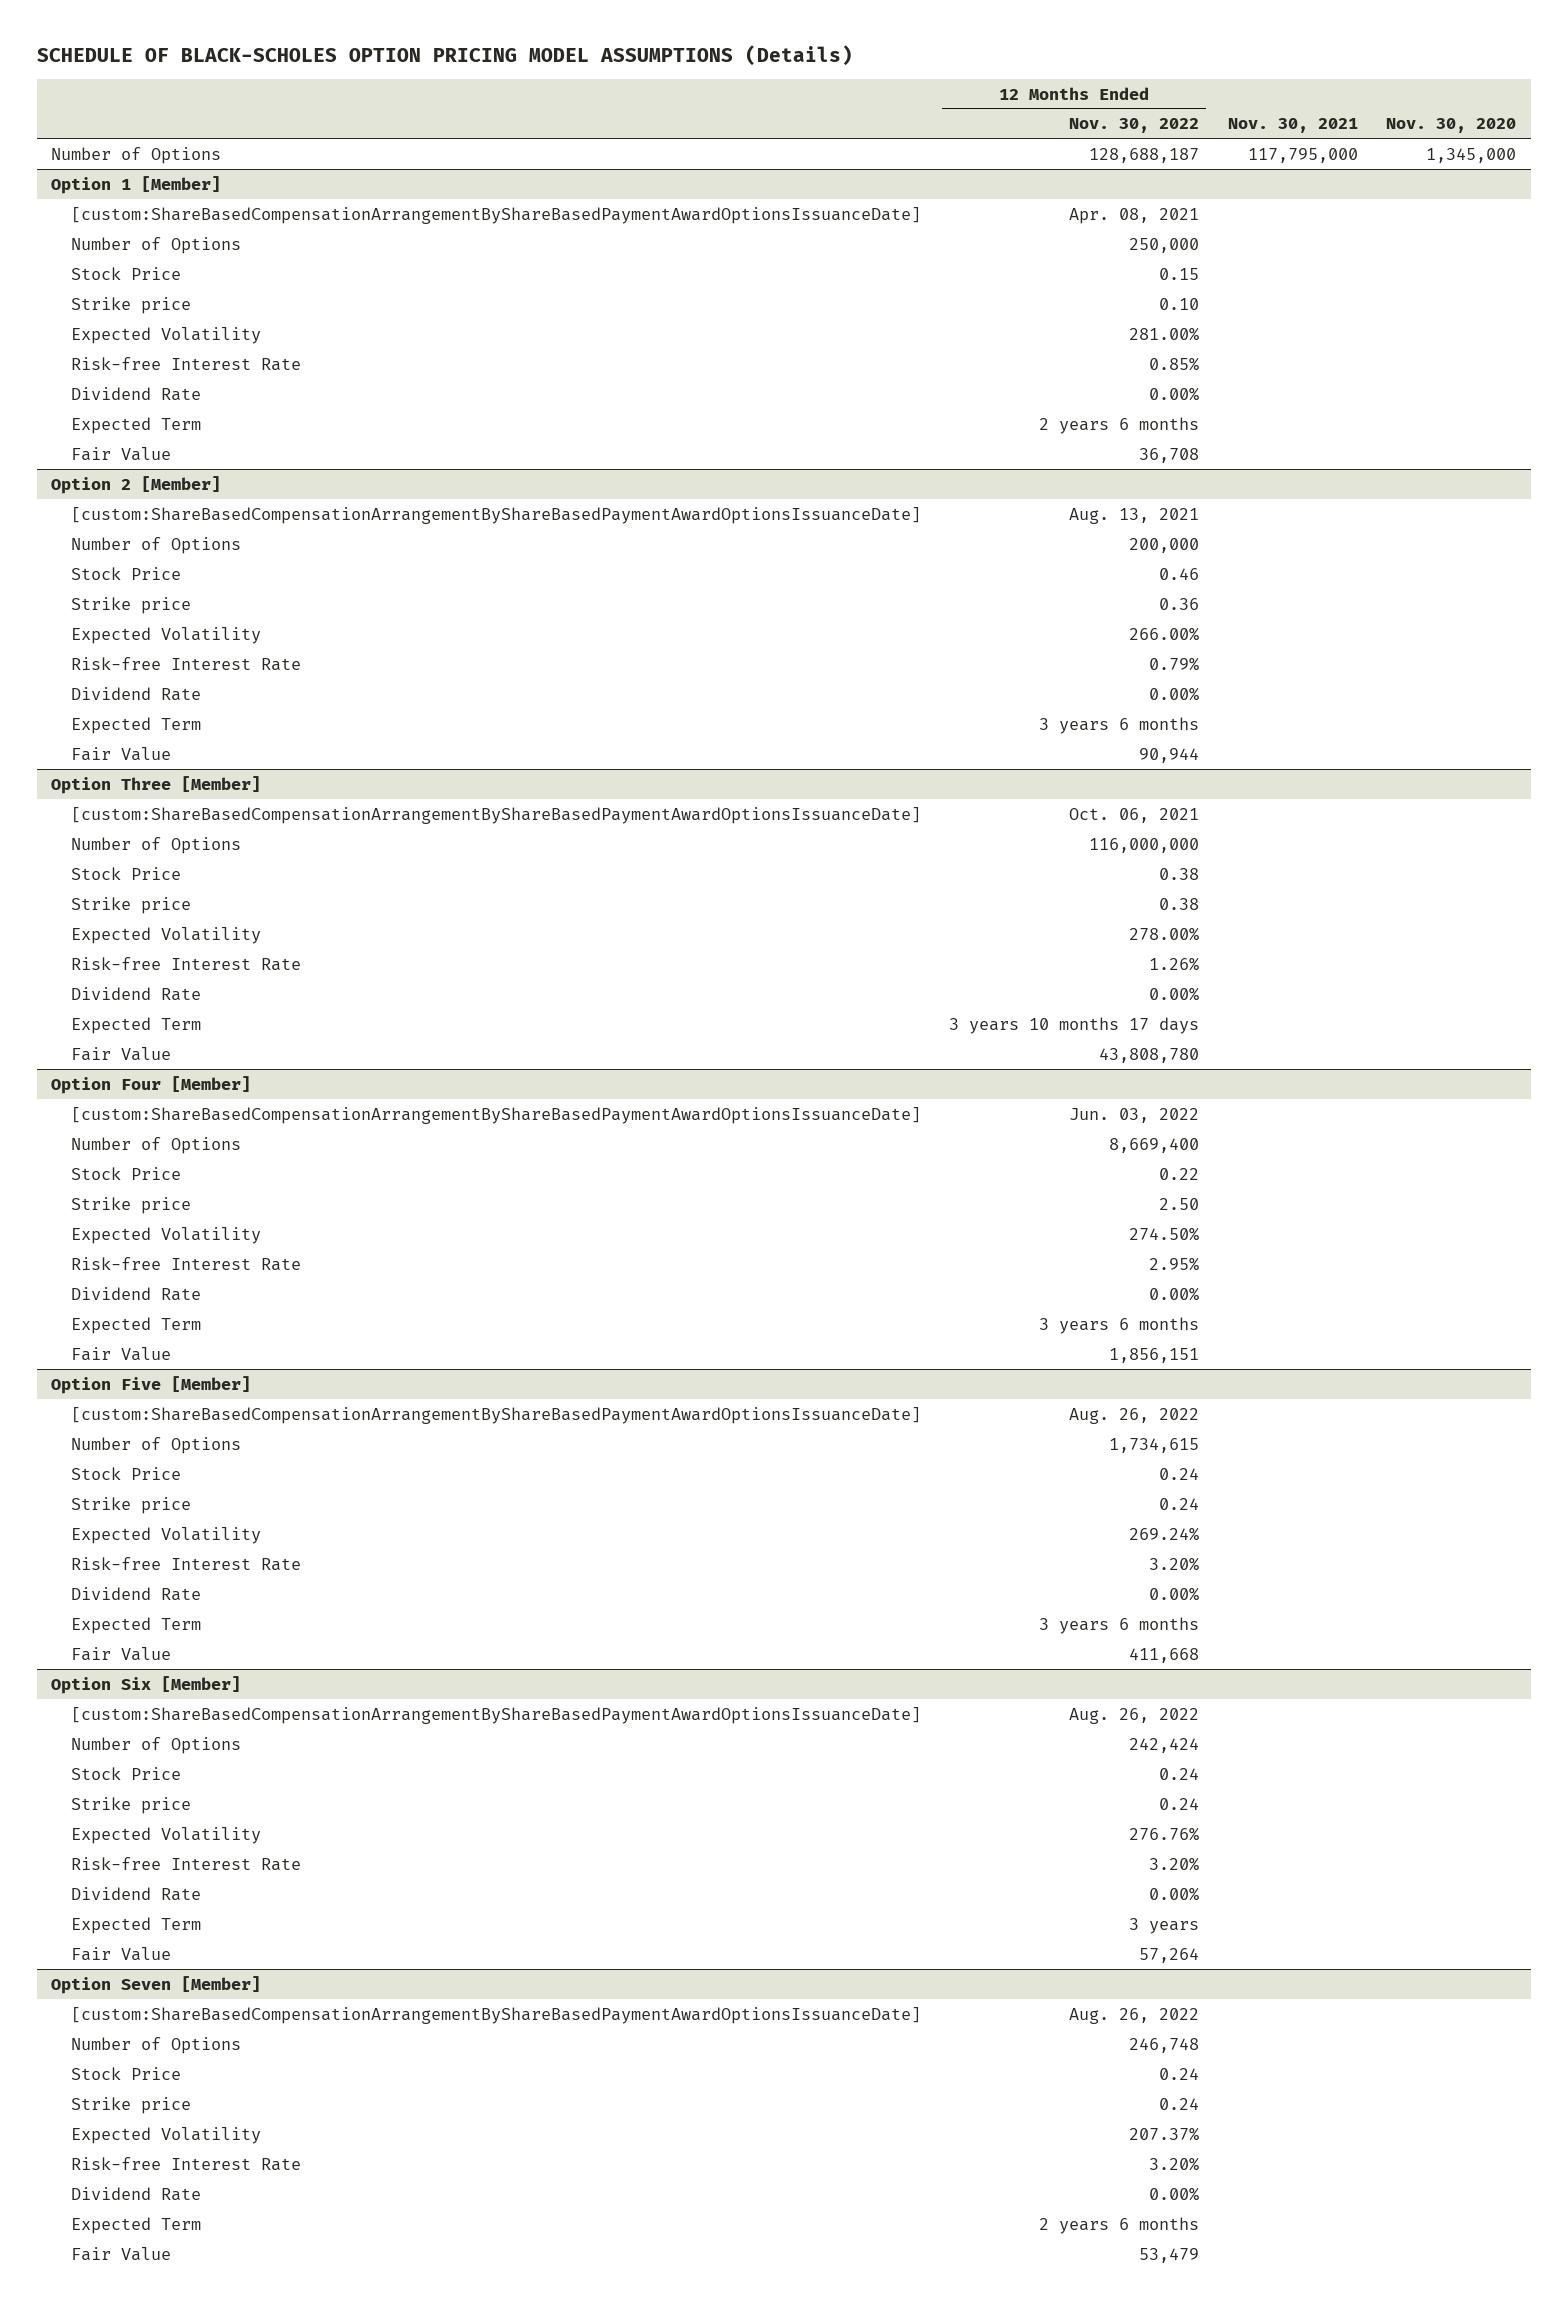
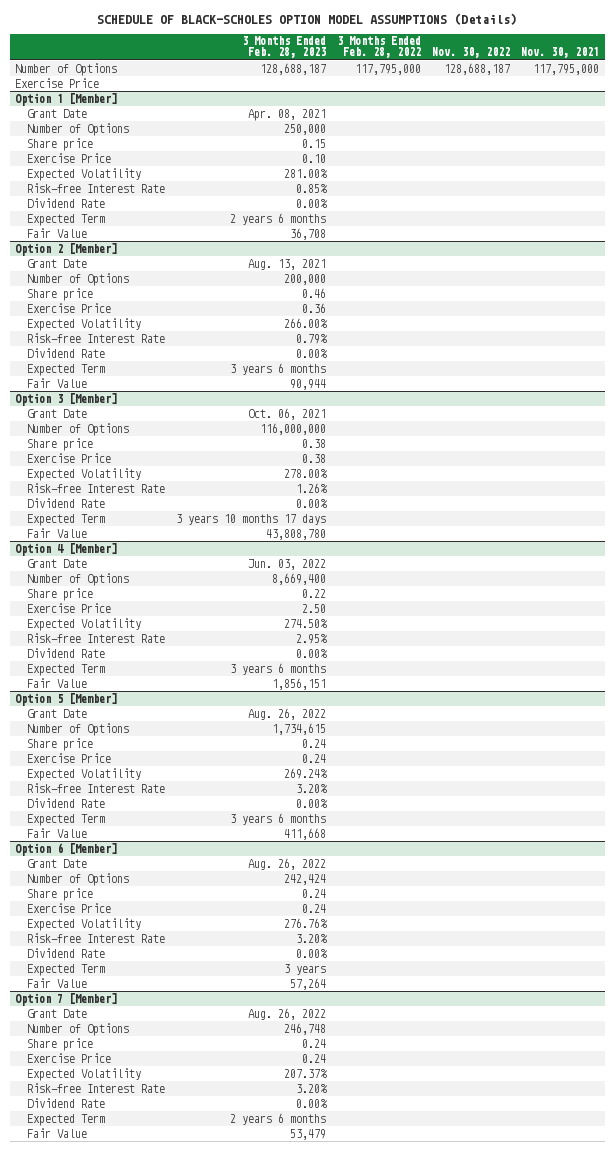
- SCHEDULE OF BLACK-SCHOLES OPTION PRICING MODEL ASSUMPTIONS (Details)
+ SCHEDULE OF BLACK-SCHOLES OPTION MODEL ASSUMPTIONS (Details)
- | 12 Months Ended Nov. 30, 2022 | Nov. 30, 2021 | Nov. 30, 2020
+ | 3 Months Ended Feb. 28, 2023 | 3 Months Ended Feb. 28, 2022 | Nov. 30, 2022 | Nov. 30, 2021
+ Exercise Price
@ Option 1 [Member]
- [custom:ShareBasedCompensationArrangementByShareBasedPaymentAwardOptionsIssuanceDate] | Apr. 08, 2021 | |
+ Grant Date | Apr. 08, 2021 | | |
- Stock Price | 0.15 | |
- Strike price | 0.10 | |
+ Share price | 0.15 | | |
+ Exercise Price | 0.10 | | |
@ Option 2 [Member]
- [custom:ShareBasedCompensationArrangementByShareBasedPaymentAwardOptionsIssuanceDate] | Aug. 13, 2021 | |
+ Grant Date | Aug. 13, 2021 | | |
- Stock Price | 0.46 | |
- Strike price | 0.36 | |
+ Share price | 0.46 | | |
+ Exercise Price | 0.36 | | |
- Option Three [Member]
- [custom:ShareBasedCompensationArrangementByShareBasedPaymentAwardOptionsIssuanceDate] | Oct. 06, 2021 | |
+ Option 3 [Member]
+ Grant Date | Oct. 06, 2021 | | |
- Stock Price | 0.38 | |
- Strike price | 0.38 | |
+ Share price | 0.38 | | |
+ Exercise Price | 0.38 | | |
- Option Four [Member]
- [custom:ShareBasedCompensationArrangementByShareBasedPaymentAwardOptionsIssuanceDate] | Jun. 03, 2022 | |
+ Option 4 [Member]
+ Grant Date | Jun. 03, 2022 | | |
- Stock Price | 0.22 | |
- Strike price | 2.50 | |
+ Share price | 0.22 | | |
+ Exercise Price | 2.50 | | |
- Option Five [Member]
- [custom:ShareBasedCompensationArrangementByShareBasedPaymentAwardOptionsIssuanceDate] | Aug. 26, 2022 | |
+ Option 5 [Member]
+ Grant Date | Aug. 26, 2022 | | |
- Stock Price | 0.24 | |
- Strike price | 0.24 | |
+ Share price | 0.24 | | |
+ Exercise Price | 0.24 | | |
- Option Six [Member]
- [custom:ShareBasedCompensationArrangementByShareBasedPaymentAwardOptionsIssuanceDate] | Aug. 26, 2022 | |
+ Option 6 [Member]
+ Grant Date | Aug. 26, 2022 | | |
- Stock Price | 0.24 | |
- Strike price | 0.24 | |
+ Share price | 0.24 | | |
+ Exercise Price | 0.24 | | |
- Option Seven [Member]
- [custom:ShareBasedCompensationArrangementByShareBasedPaymentAwardOptionsIssuanceDate] | Aug. 26, 2022 | |
+ Option 7 [Member]
+ Grant Date | Aug. 26, 2022 | | |
- Stock Price | 0.24 | |
- Strike price | 0.24 | |
+ Share price | 0.24 | | |
+ Exercise Price | 0.24 | | |

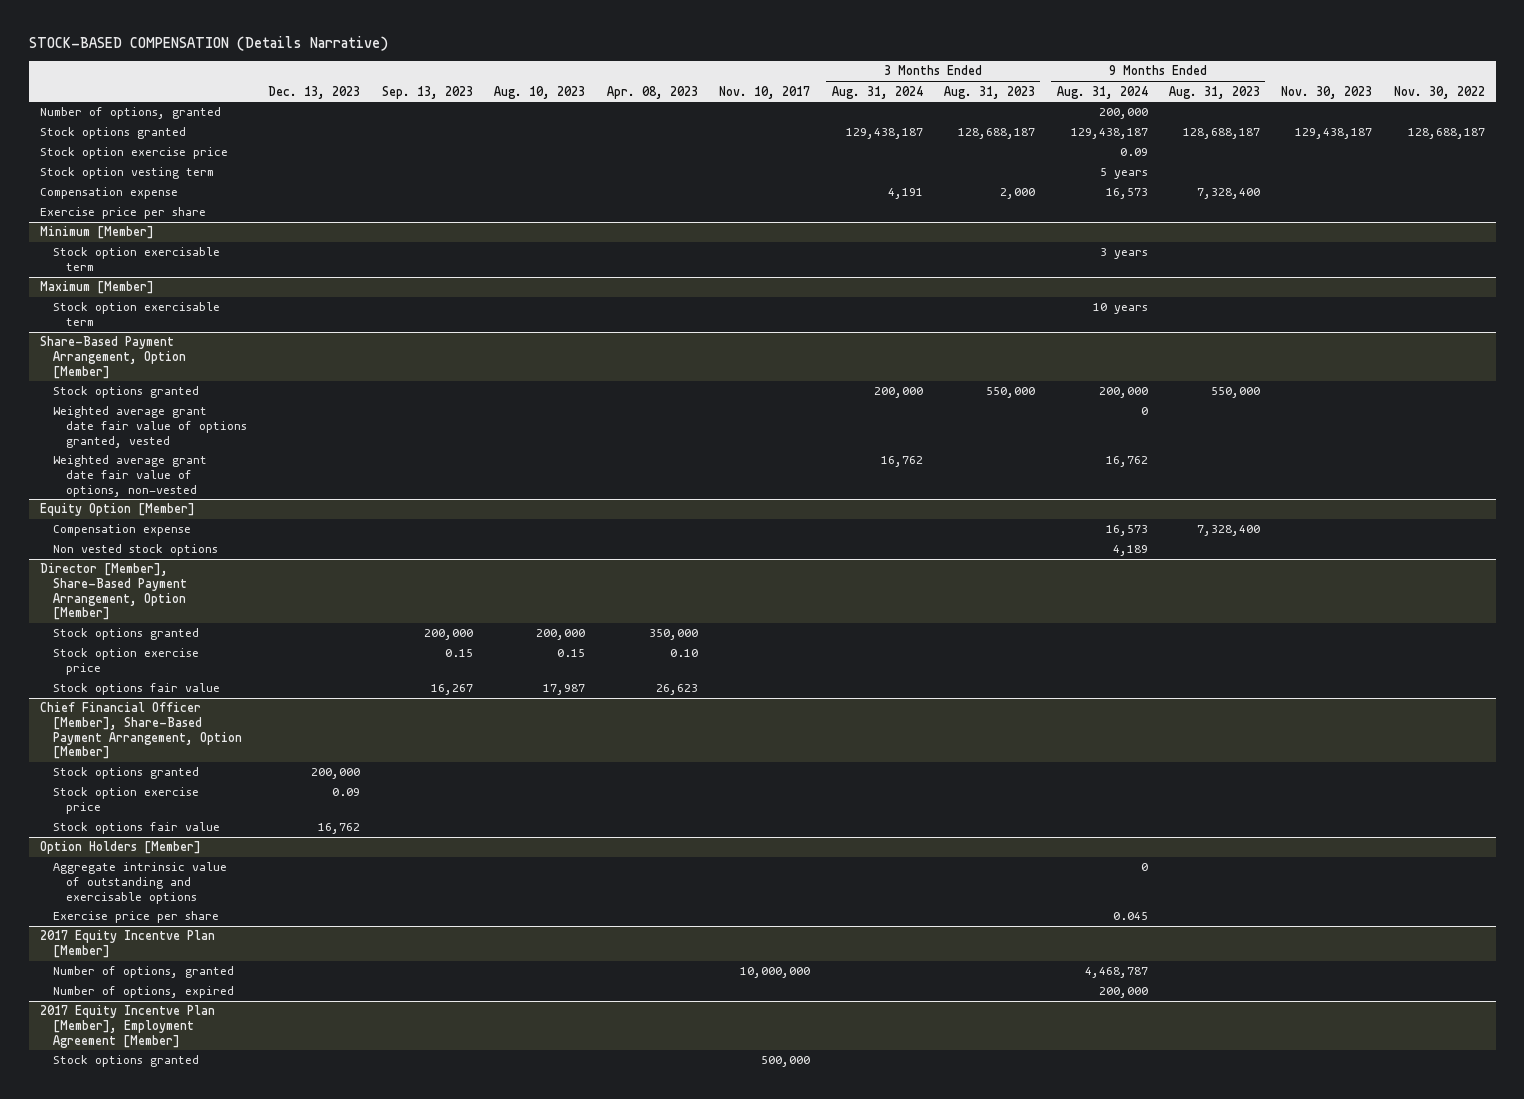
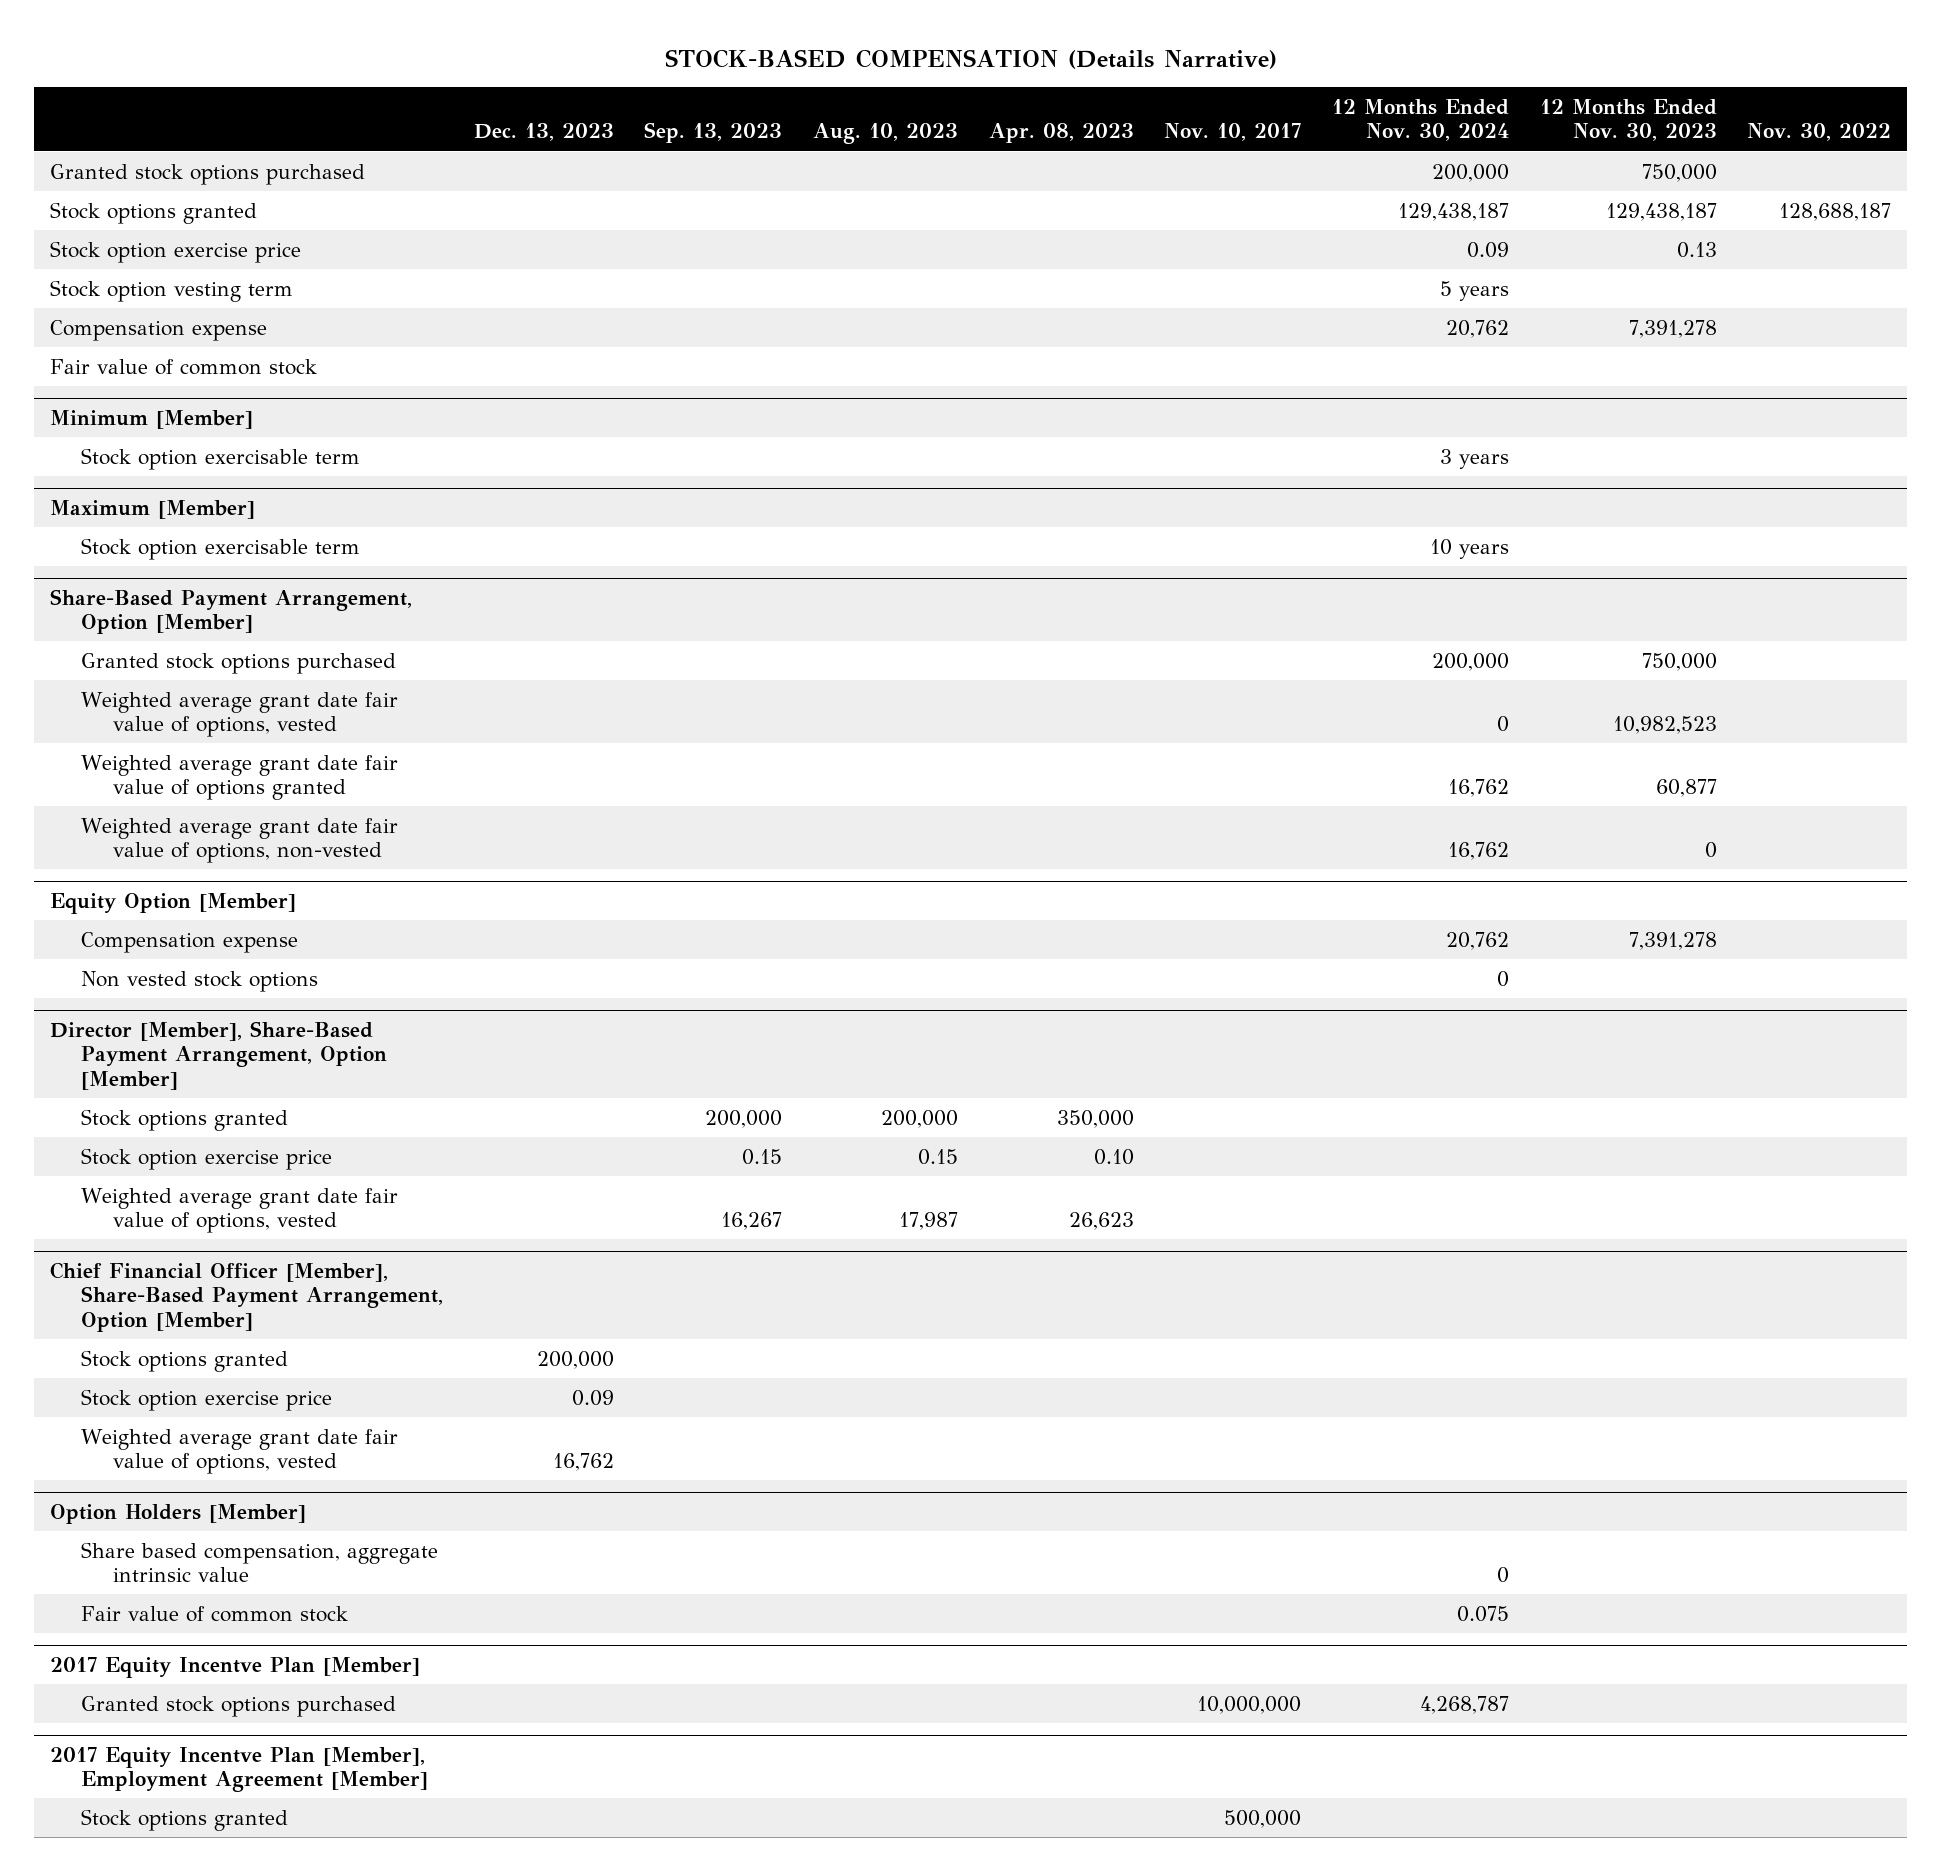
- | Dec. 13, 2023 | Sep. 13, 2023 | Aug. 10, 2023 | Apr. 08, 2023 | Nov. 10, 2017 | 3 Months Ended Aug. 31, 2024 | 3 Months Ended Aug. 31, 2023 | 9 Months Ended Aug. 31, 2024 | 9 Months Ended Aug. 31, 2023 | Nov. 30, 2023 | Nov. 30, 2022
+ | Dec. 13, 2023 | Sep. 13, 2023 | Aug. 10, 2023 | Apr. 08, 2023 | Nov. 10, 2017 | 12 Months Ended Nov. 30, 2024 | 12 Months Ended Nov. 30, 2023 | Nov. 30, 2022
- Number of options, granted | | | | | | | | 200,000 | | |
+ Granted stock options purchased | | | | | | 200,000 | 750,000 |
- Exercise price per share
+ Fair value of common stock
@ Share-Based Payment Arrangement, Option [Member]
- Stock options granted | | | | | | 200,000 | 550,000 | 200,000 | 550,000 | |
- Weighted average grant date fair value of options granted, vested | | | | | | | | 0 | | |
+ Granted stock options purchased | | | | | | 200,000 | 750,000 |
+ Weighted average grant date fair value of options, vested | | | | | | 0 | 10,982,523 |
+ Weighted average grant date fair value of options granted | | | | | | 16,762 | 60,877 |
@ Director [Member], Share-Based Payment Arrangement, Option [Member]
- Stock options fair value | | 16,267 | 17,987 | 26,623 | | | | | | |
+ Weighted average grant date fair value of options, vested | | 16,267 | 17,987 | 26,623 | | | |
@ Chief Financial Officer [Member], Share-Based Payment Arrangement, Option [Member]
- Stock options fair value | 16,762 | | | | | | | | | |
+ Weighted average grant date fair value of options, vested | 16,762 | | | | | | |
@ Option Holders [Member]
- Aggregate intrinsic value of outstanding and exercisable options | | | | | | | | 0 | | |
- Exercise price per share | | | | | | | | 0.045 | | |
+ Share based compensation, aggregate intrinsic value | | | | | | 0 | |
+ Fair value of common stock | | | | | | 0.075 | |
@ 2017 Equity Incentve Plan [Member]
- Number of options, granted | | | | | 10,000,000 | | | 4,468,787 | | |
- Number of options, expired | | | | | | | | 200,000 | | |
+ Granted stock options purchased | | | | | 10,000,000 | 4,268,787 | |

